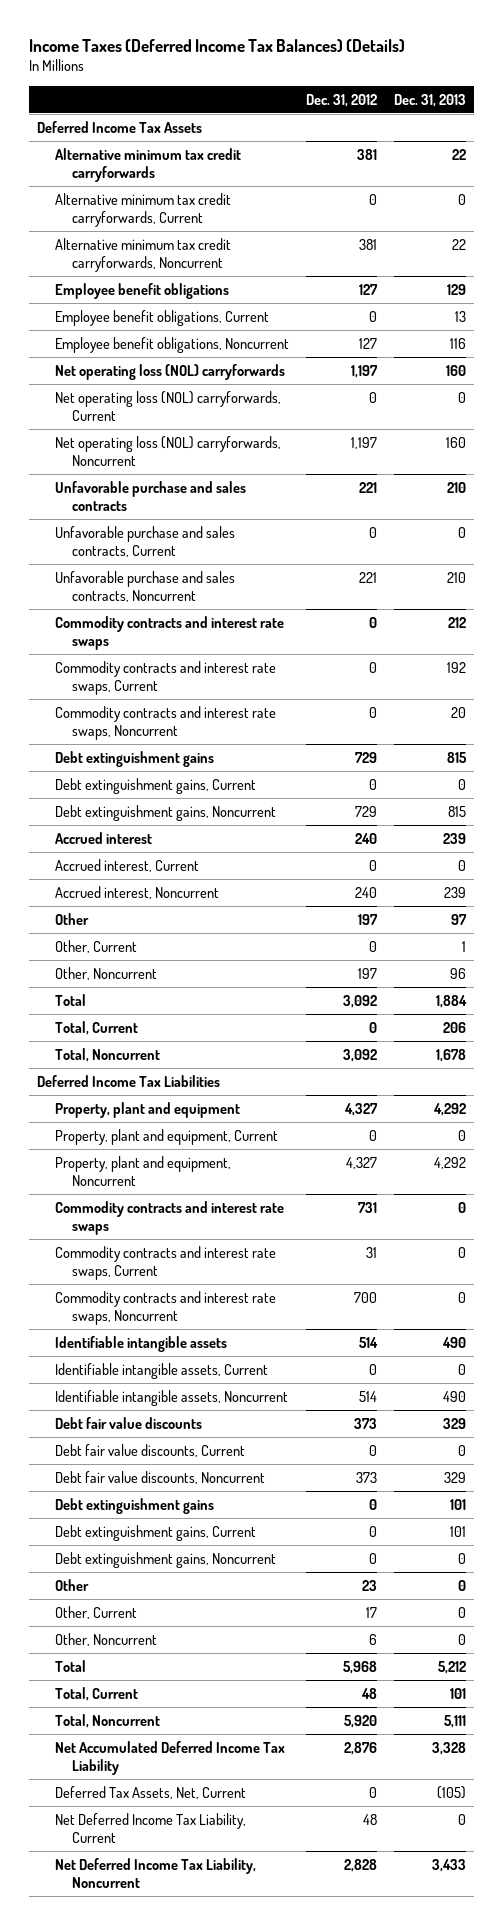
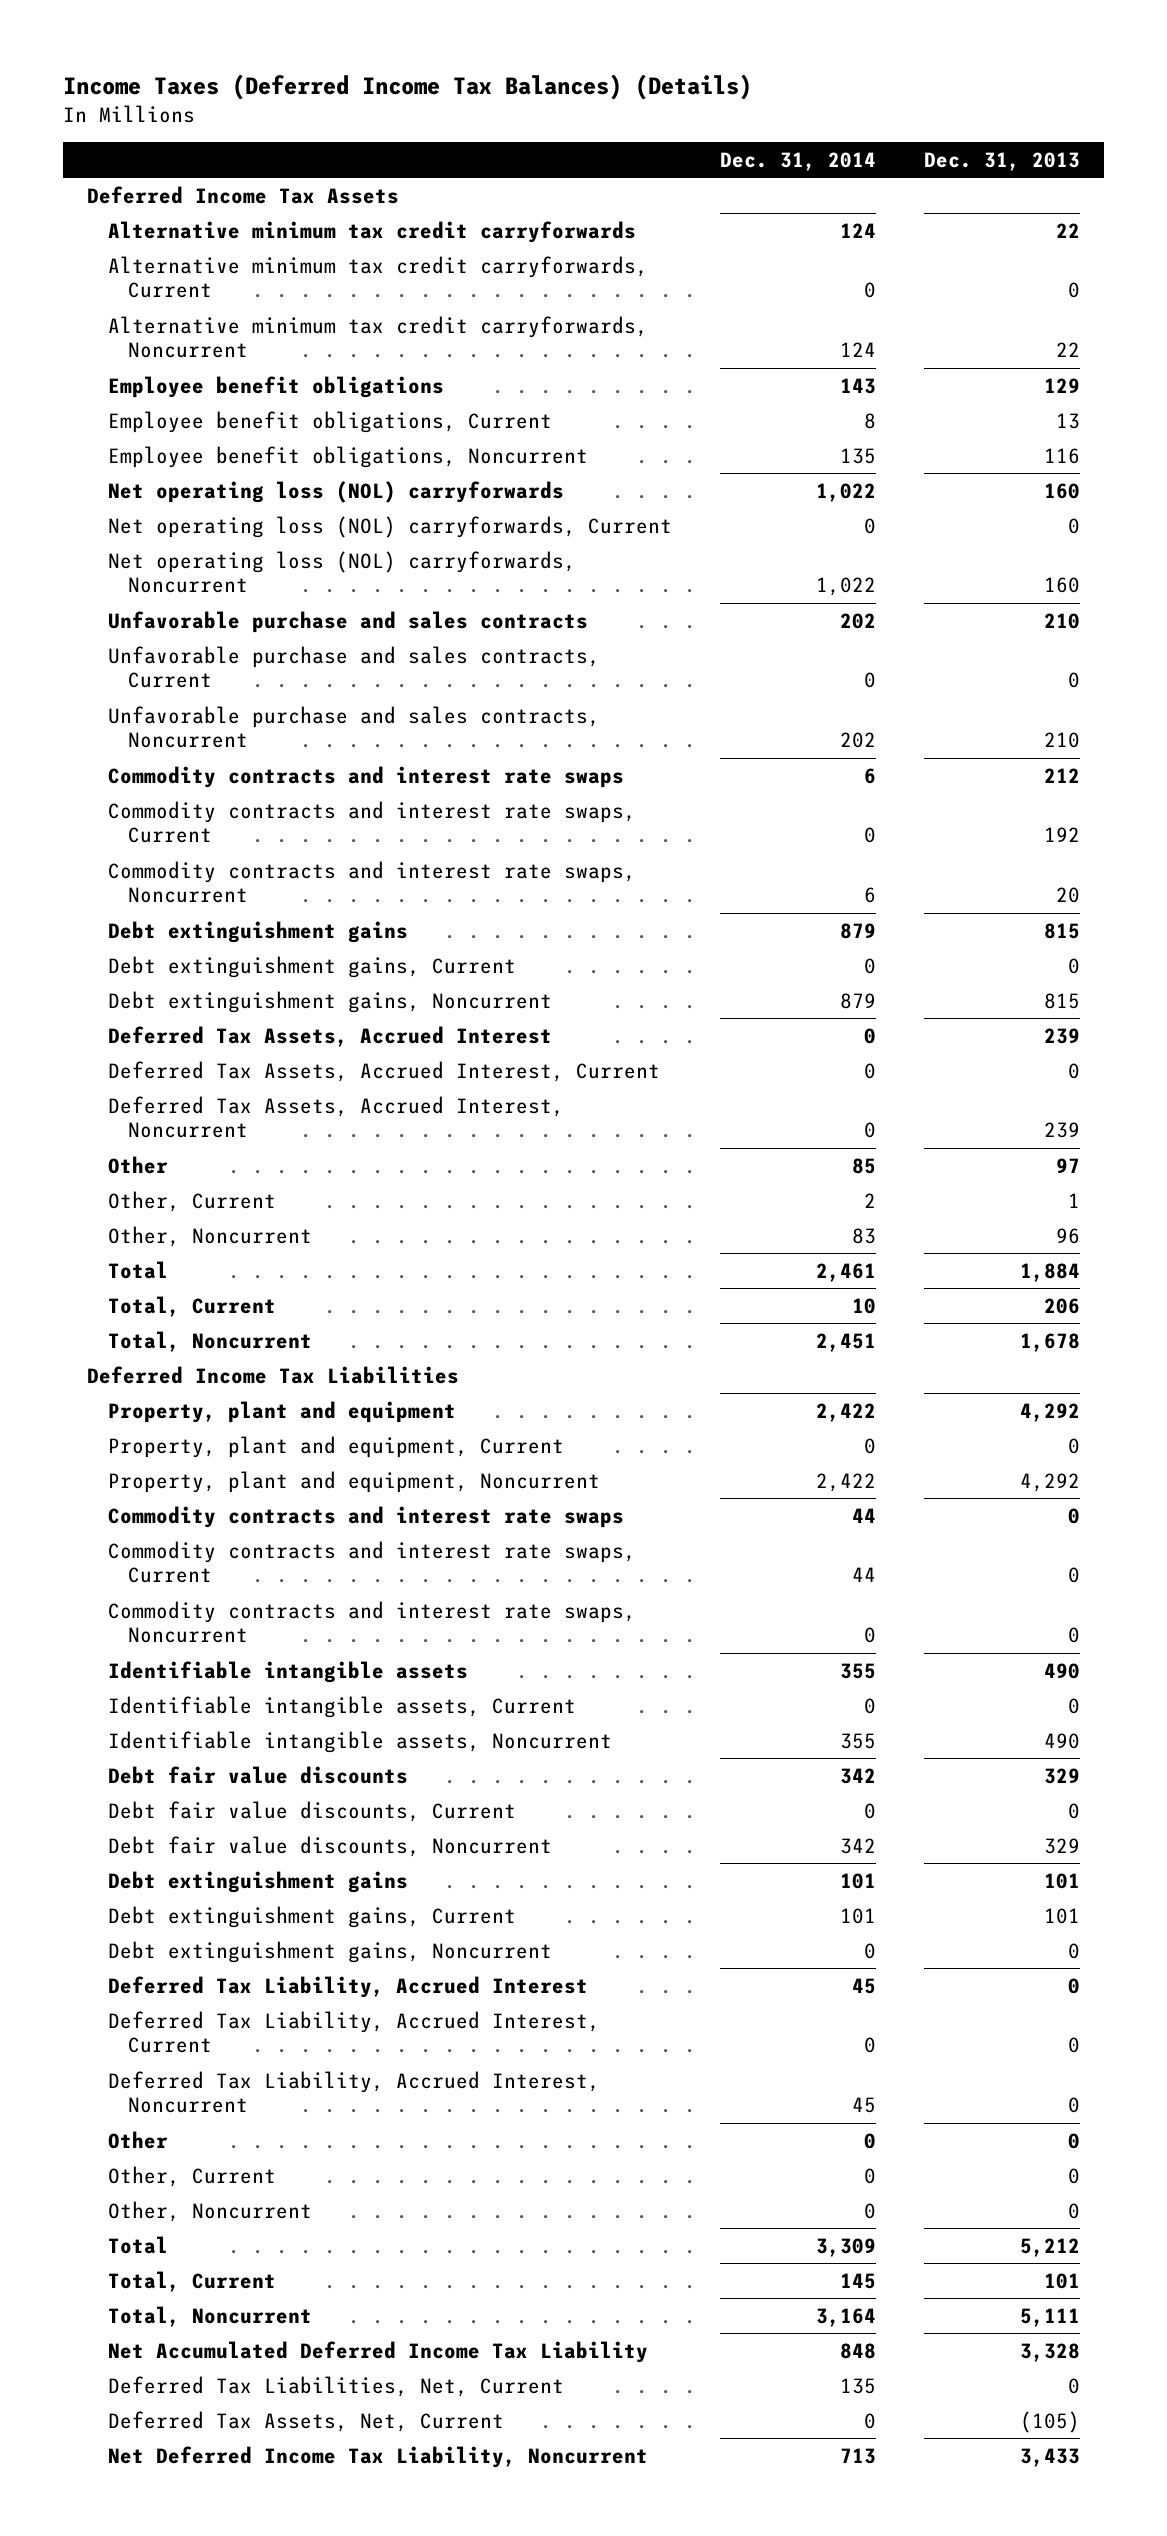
- | Dec. 31, 2012 | Dec. 31, 2013
+ | Dec. 31, 2014 | Dec. 31, 2013
- Accrued interest | 240 | 239
- Accrued interest, Current | 0 | 0
- Accrued interest, Noncurrent | 240 | 239
+ Deferred Tax Assets, Accrued Interest | 0 | 239
+ Deferred Tax Assets, Accrued Interest, Current | 0 | 0
+ Deferred Tax Assets, Accrued Interest, Noncurrent | 0 | 239
+ Deferred Tax Liability, Accrued Interest | 45 | 0
+ Deferred Tax Liability, Accrued Interest, Current | 0 | 0
+ Deferred Tax Liability, Accrued Interest, Noncurrent | 45 | 0
+ Deferred Tax Liabilities, Net, Current | 135 | 0
- Net Deferred Income Tax Liability, Current | 48 | 0

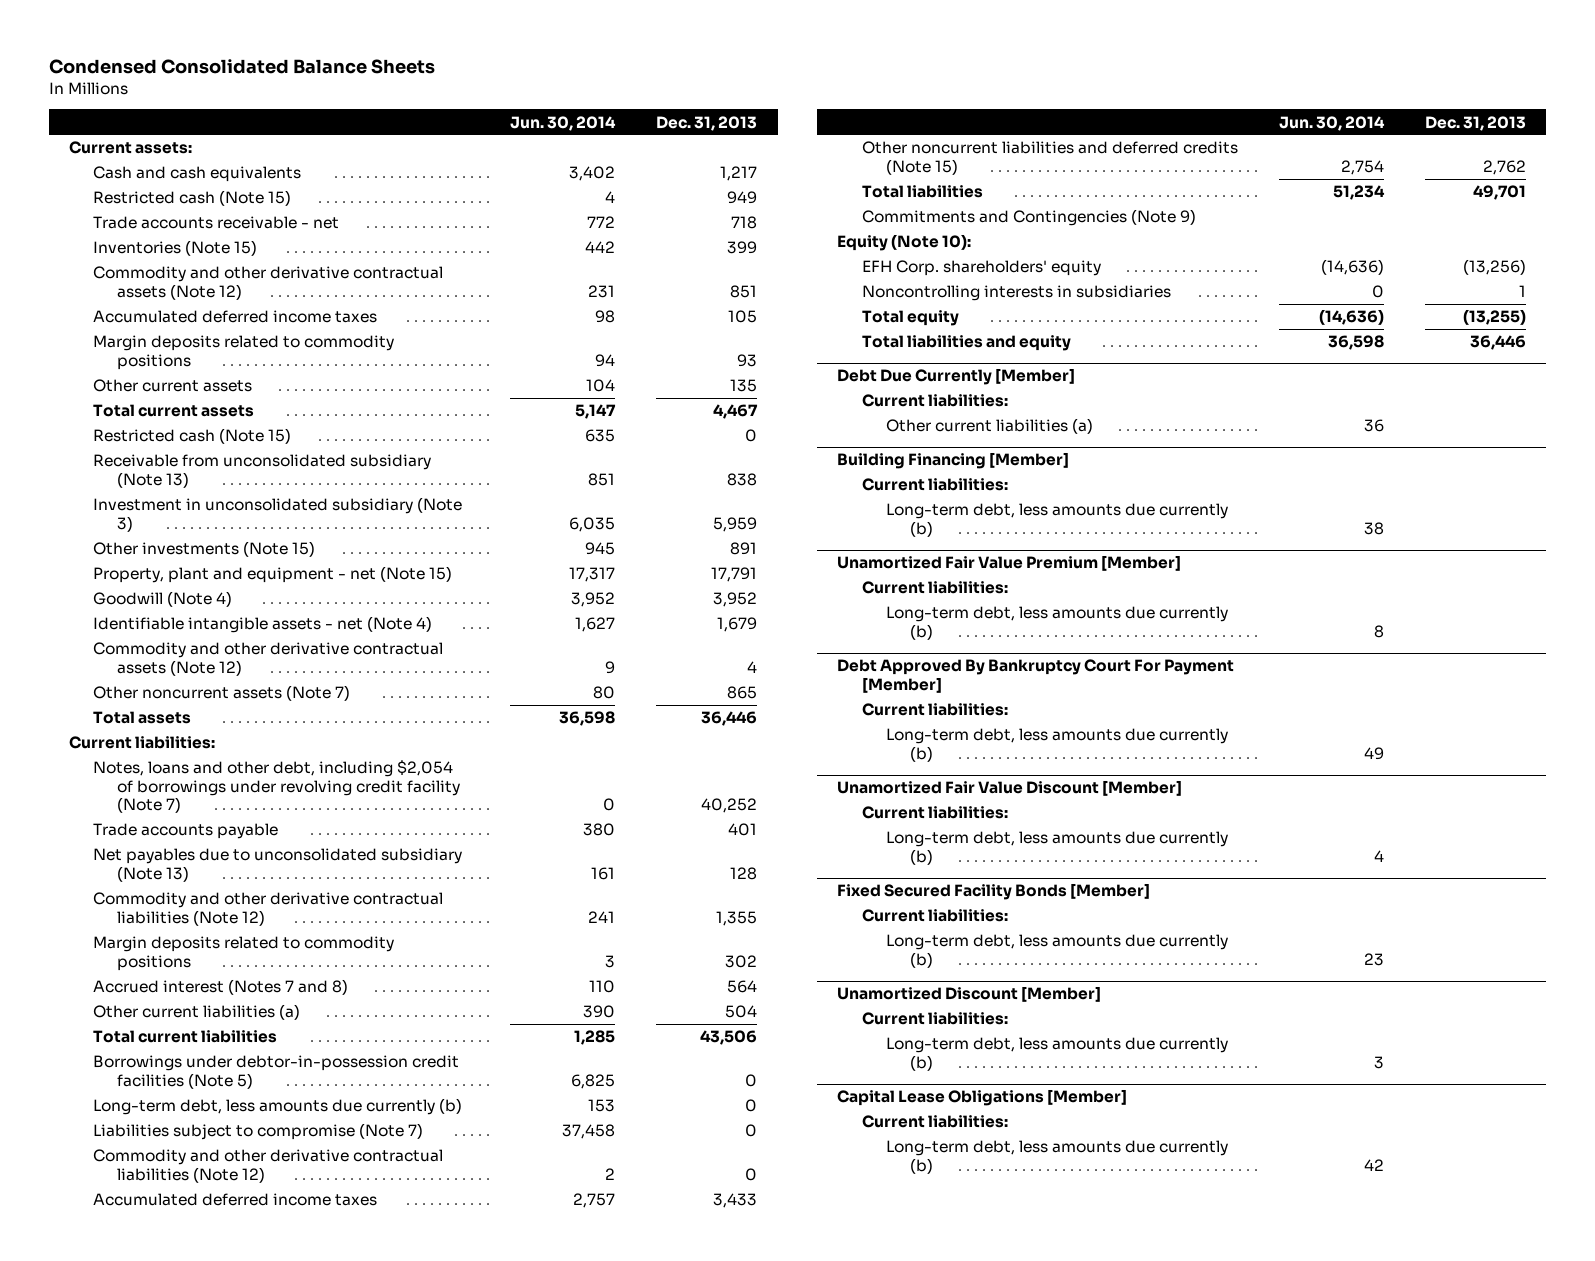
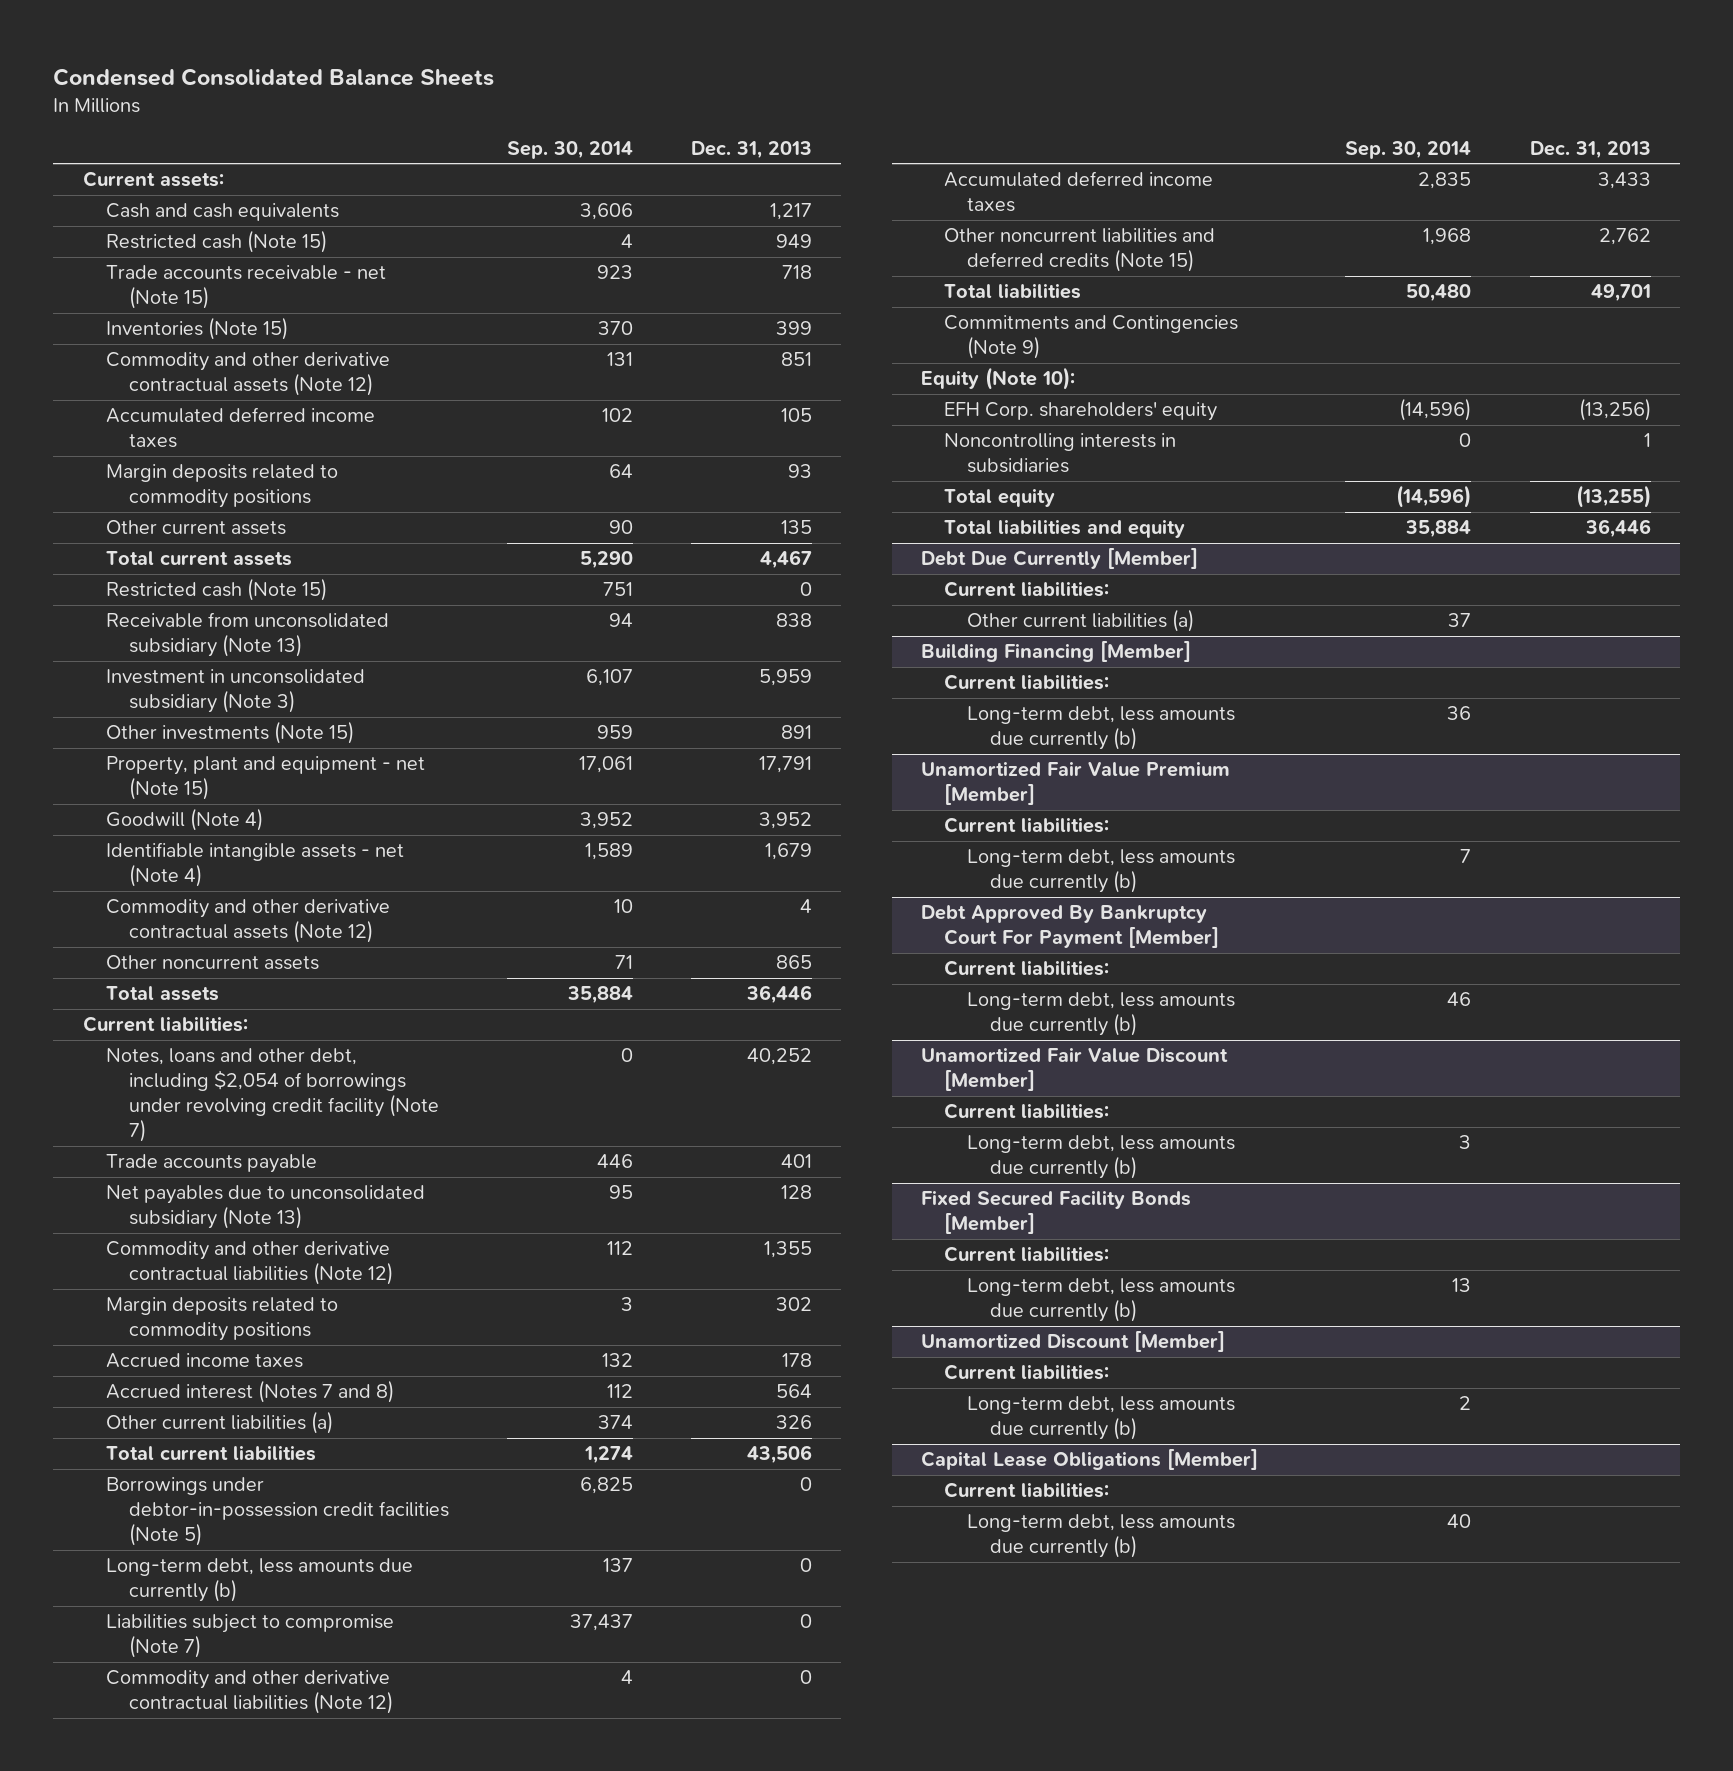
- | Jun. 30, 2014 | Dec. 31, 2013
+ | Sep. 30, 2014 | Dec. 31, 2013
- Trade accounts receivable - net | 772 | 718
+ Trade accounts receivable - net (Note 15) | 923 | 718
- Other noncurrent assets (Note 7) | 80 | 865
+ Other noncurrent assets | 71 | 865
+ Accrued income taxes | 132 | 178
- Other current liabilities (a) | 390 | 504
+ Other current liabilities (a) | 374 | 326

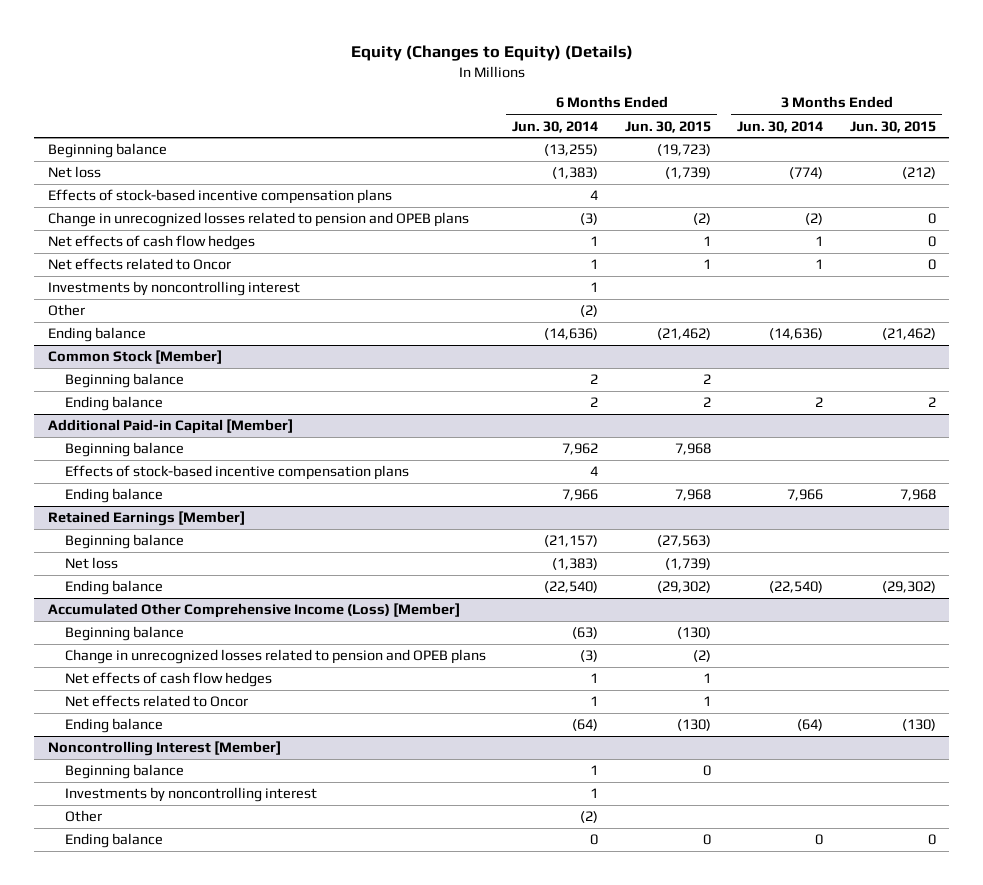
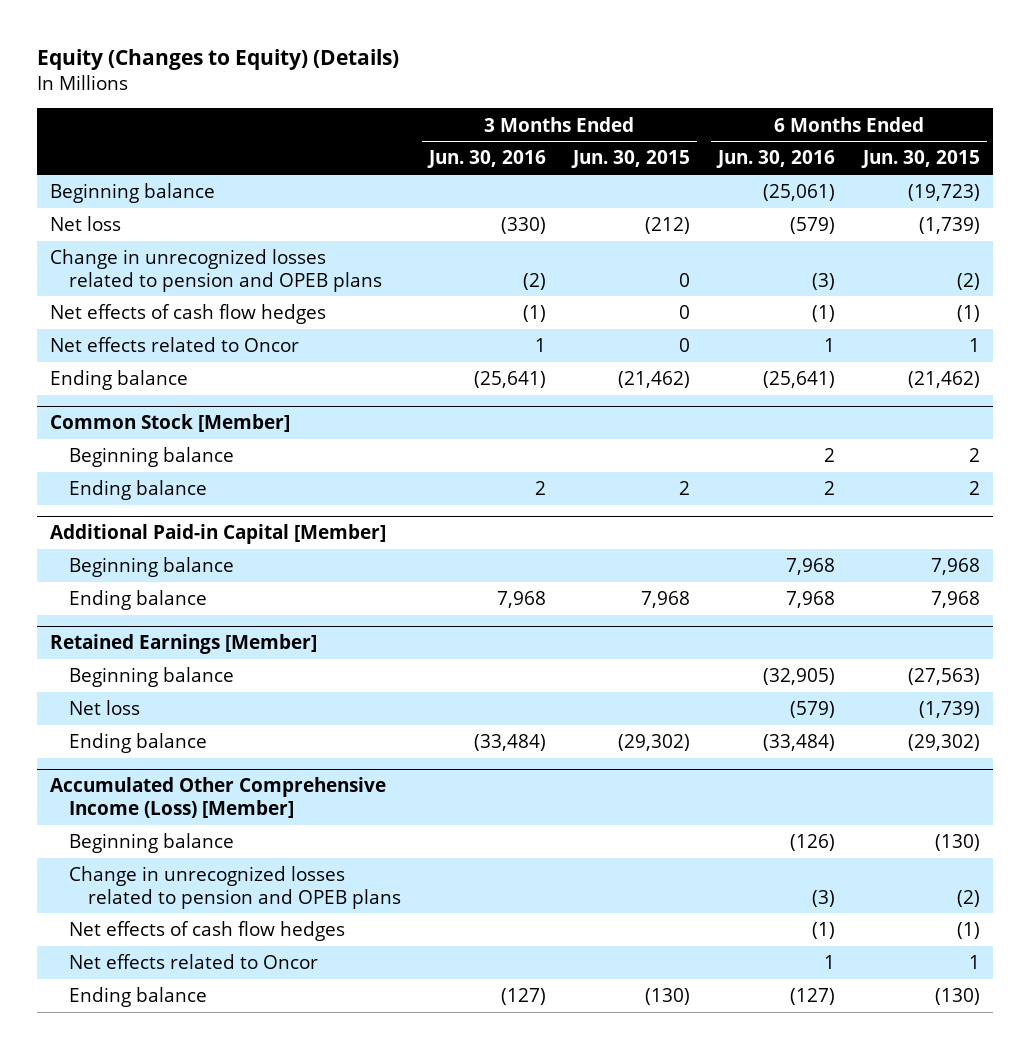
- | 6 Months Ended Jun. 30, 2014 | 6 Months Ended Jun. 30, 2015 | 3 Months Ended Jun. 30, 2014 | 3 Months Ended Jun. 30, 2015
+ | 3 Months Ended Jun. 30, 2016 | 3 Months Ended Jun. 30, 2015 | 6 Months Ended Jun. 30, 2016 | 6 Months Ended Jun. 30, 2015
- Effects of stock-based incentive compensation plans | 4 | | |
- Net effects of cash flow hedges | 1 | 1 | 1 | 0
+ Net effects of cash flow hedges | (1) | 0 | (1) | (1)
- Investments by noncontrolling interest | 1 | | |
- Other | (2) | | |
@ Additional Paid-in Capital [Member]
- Effects of stock-based incentive compensation plans | 4 | | |
@ Accumulated Other Comprehensive Income (Loss) [Member]
- Net effects of cash flow hedges | 1 | 1 | |
+ Net effects of cash flow hedges | | | (1) | (1)
- Noncontrolling Interest [Member]
- Beginning balance | 1 | 0 | |
- Investments by noncontrolling interest | 1 | | |
- Other | (2) | | |
- Ending balance | 0 | 0 | 0 | 0

